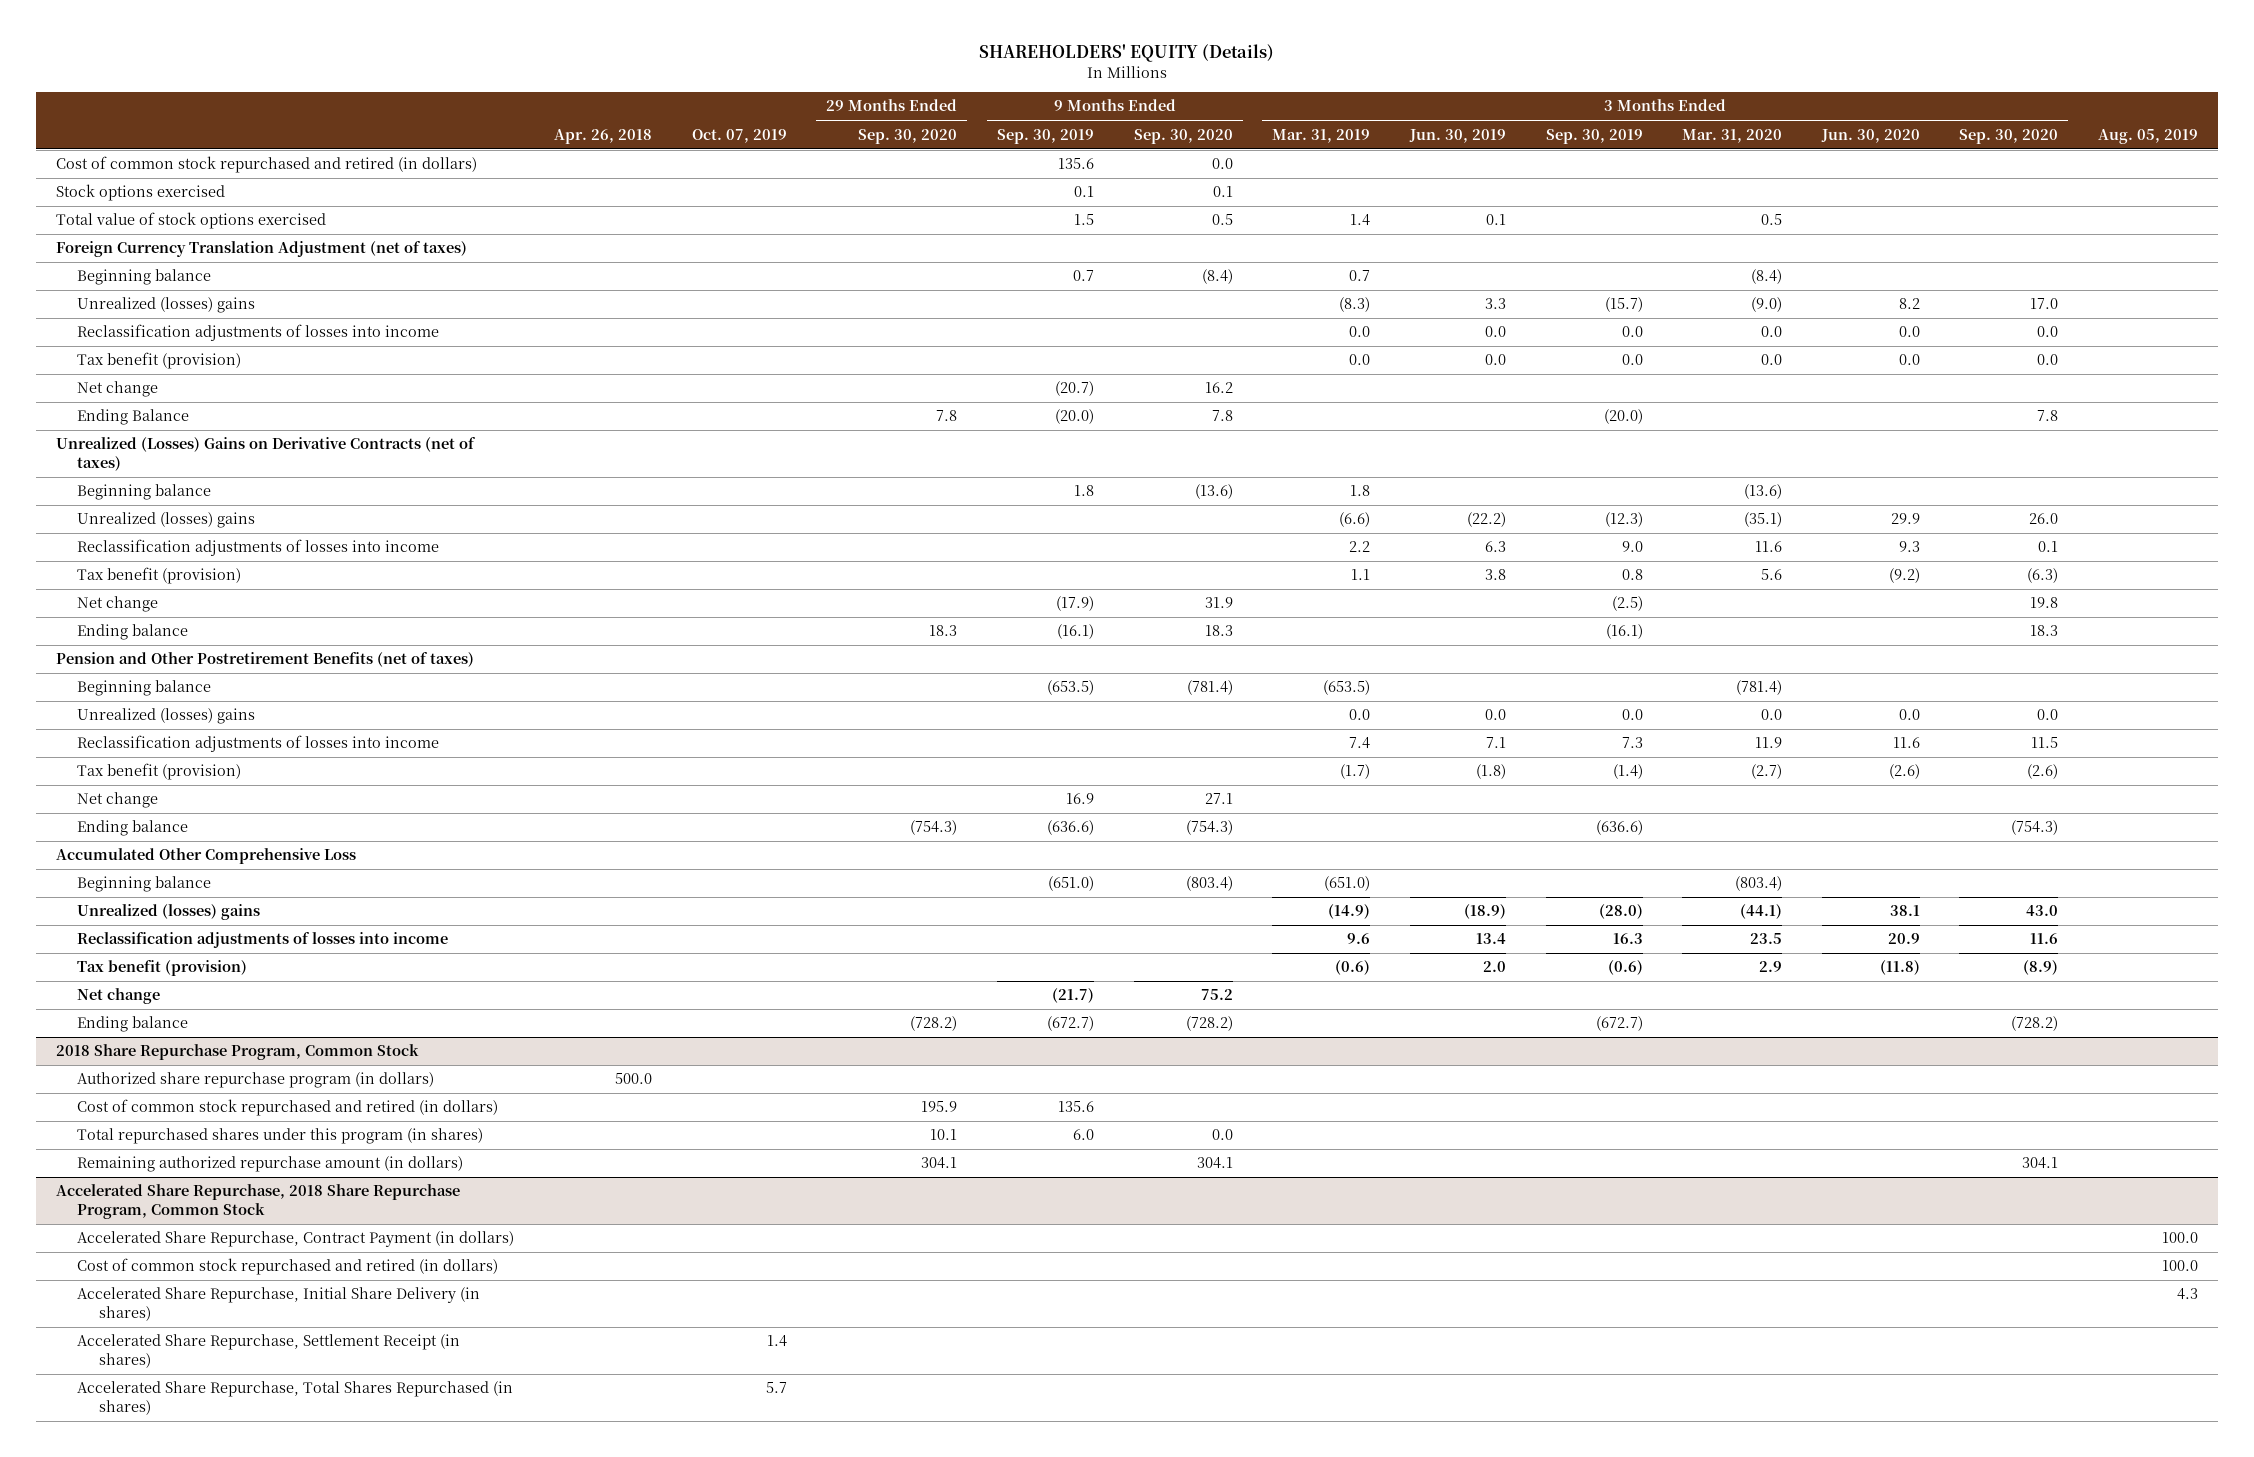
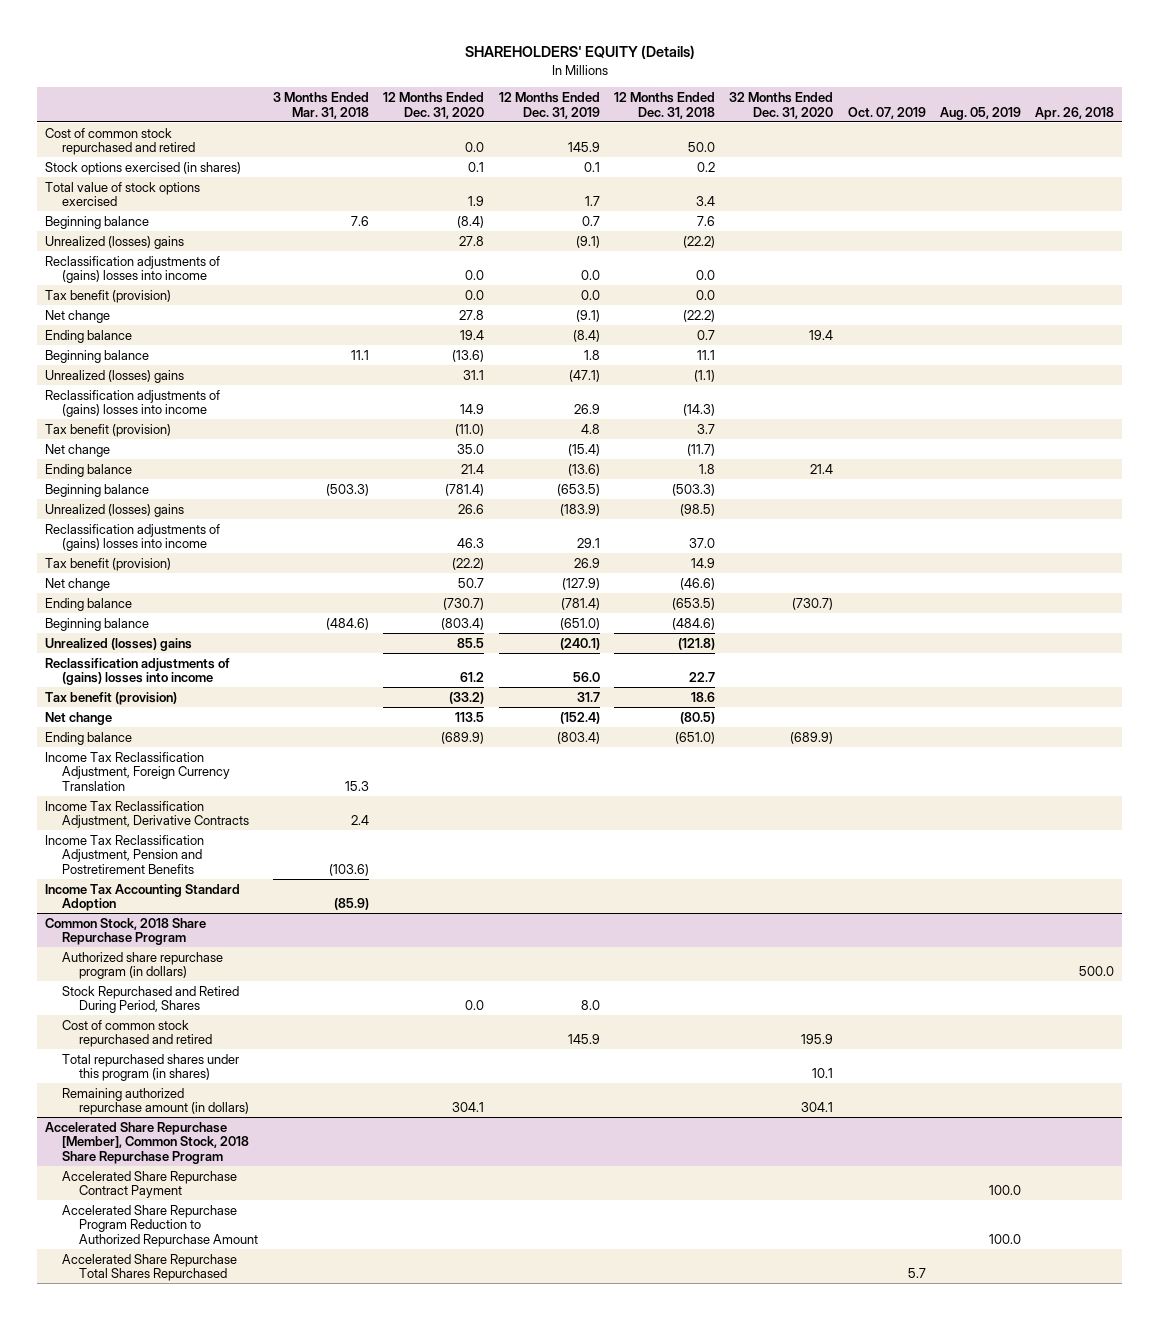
- | Apr. 26, 2018 | Oct. 07, 2019 | 29 Months Ended Sep. 30, 2020 | 9 Months Ended Sep. 30, 2019 | 9 Months Ended Sep. 30, 2020 | 3 Months Ended Mar. 31, 2019 | 3 Months Ended Jun. 30, 2019 | 3 Months Ended Sep. 30, 2019 | 3 Months Ended Mar. 31, 2020 | 3 Months Ended Jun. 30, 2020 | 3 Months Ended Sep. 30, 2020 | Aug. 05, 2019
+ | 3 Months Ended Mar. 31, 2018 | 12 Months Ended Dec. 31, 2020 | 12 Months Ended Dec. 31, 2019 | 12 Months Ended Dec. 31, 2018 | 32 Months Ended Dec. 31, 2020 | Oct. 07, 2019 | Aug. 05, 2019 | Apr. 26, 2018
- Cost of common stock repurchased and retired (in dollars) | | | | 135.6 | 0.0 | | | | | | |
- Stock options exercised | | | | 0.1 | 0.1 | | | | | | |
+ Cost of common stock repurchased and retired | | 0.0 | 145.9 | 50.0 | | | |
+ Stock options exercised (in shares) | | 0.1 | 0.1 | 0.2 | | | |
- Foreign Currency Translation Adjustment (net of taxes)
- Reclassification adjustments of losses into income | | | | | | 0.0 | 0.0 | 0.0 | 0.0 | 0.0 | 0.0 |
+ Reclassification adjustments of (gains) losses into income | | 0.0 | 0.0 | 0.0 | | | |
- Ending Balance | | | 7.8 | (20.0) | 7.8 | | | (20.0) | | | 7.8 |
- Unrealized (Losses) Gains on Derivative Contracts (net of taxes)
+ Ending balance | | 19.4 | (8.4) | 0.7 | 19.4 | | |
- Reclassification adjustments of losses into income | | | | | | 2.2 | 6.3 | 9.0 | 11.6 | 9.3 | 0.1 |
+ Reclassification adjustments of (gains) losses into income | | 14.9 | 26.9 | (14.3) | | | |
- Pension and Other Postretirement Benefits (net of taxes)
- Reclassification adjustments of losses into income | | | | | | 7.4 | 7.1 | 7.3 | 11.9 | 11.6 | 11.5 |
+ Reclassification adjustments of (gains) losses into income | | 46.3 | 29.1 | 37.0 | | | |
- Accumulated Other Comprehensive Loss
- Reclassification adjustments of losses into income | | | | | | 9.6 | 13.4 | 16.3 | 23.5 | 20.9 | 11.6 |
+ Reclassification adjustments of (gains) losses into income | | 61.2 | 56.0 | 22.7 | | | |
- 2018 Share Repurchase Program, Common Stock
+ Income Tax Reclassification Adjustment, Foreign Currency Translation | 15.3 | | | | | | |
+ Income Tax Reclassification Adjustment, Derivative Contracts | 2.4 | | | | | | |
+ Income Tax Reclassification Adjustment, Pension and Postretirement Benefits | (103.6) | | | | | | |
+ Income Tax Accounting Standard Adoption | (85.9) | | | | | | |
+ Common Stock, 2018 Share Repurchase Program
- Cost of common stock repurchased and retired (in dollars) | | | 195.9 | 135.6 | | | | | | | |
+ Stock Repurchased and Retired During Period, Shares | | 0.0 | 8.0 | | | | |
+ Cost of common stock repurchased and retired | | | 145.9 | | 195.9 | | |
- Accelerated Share Repurchase, 2018 Share Repurchase Program, Common Stock
- Accelerated Share Repurchase, Contract Payment (in dollars) | | | | | | | | | | | | 100.0
- Cost of common stock repurchased and retired (in dollars) | | | | | | | | | | | | 100.0
- Accelerated Share Repurchase, Initial Share Delivery (in shares) | | | | | | | | | | | | 4.3
- Accelerated Share Repurchase, Settlement Receipt (in shares) | | 1.4 | | | | | | | | | |
- Accelerated Share Repurchase, Total Shares Repurchased (in shares) | | 5.7 | | | | | | | | | |
+ Accelerated Share Repurchase [Member], Common Stock, 2018 Share Repurchase Program
+ Accelerated Share Repurchase Contract Payment | | | | | | | 100.0 |
+ Accelerated Share Repurchase Program Reduction to Authorized Repurchase Amount | | | | | | | 100.0 |
+ Accelerated Share Repurchase Total Shares Repurchased | | | | | | 5.7 | |

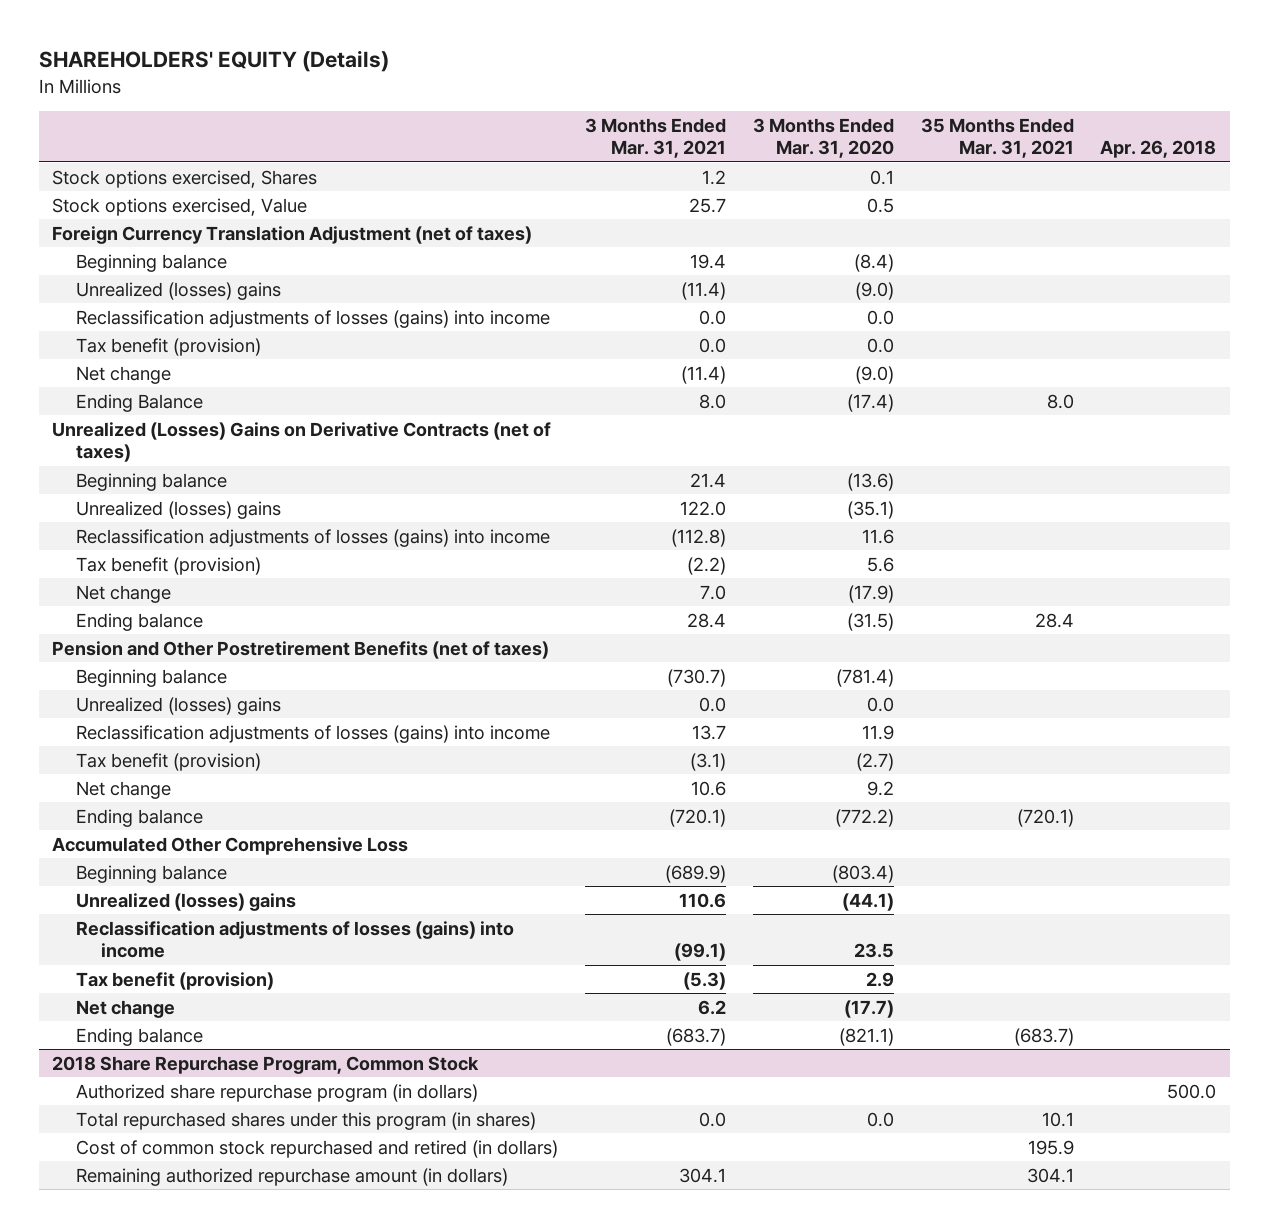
- | 3 Months Ended Mar. 31, 2018 | 12 Months Ended Dec. 31, 2020 | 12 Months Ended Dec. 31, 2019 | 12 Months Ended Dec. 31, 2018 | 32 Months Ended Dec. 31, 2020 | Oct. 07, 2019 | Aug. 05, 2019 | Apr. 26, 2018
+ | 3 Months Ended Mar. 31, 2021 | 3 Months Ended Mar. 31, 2020 | 35 Months Ended Mar. 31, 2021 | Apr. 26, 2018
- Cost of common stock repurchased and retired | | 0.0 | 145.9 | 50.0 | | | |
- Stock options exercised (in shares) | | 0.1 | 0.1 | 0.2 | | | |
- Total value of stock options exercised | | 1.9 | 1.7 | 3.4 | | | |
+ Stock options exercised, Shares | 1.2 | 0.1 | |
+ Stock options exercised, Value | 25.7 | 0.5 | |
+ Foreign Currency Translation Adjustment (net of taxes)
- Reclassification adjustments of (gains) losses into income | | 0.0 | 0.0 | 0.0 | | | |
+ Reclassification adjustments of losses (gains) into income | 0.0 | 0.0 | |
- Ending balance | | 19.4 | (8.4) | 0.7 | 19.4 | | |
+ Ending Balance | 8.0 | (17.4) | 8.0 |
+ Unrealized (Losses) Gains on Derivative Contracts (net of taxes)
- Reclassification adjustments of (gains) losses into income | | 14.9 | 26.9 | (14.3) | | | |
+ Reclassification adjustments of losses (gains) into income | (112.8) | 11.6 | |
+ Pension and Other Postretirement Benefits (net of taxes)
- Reclassification adjustments of (gains) losses into income | | 46.3 | 29.1 | 37.0 | | | |
+ Reclassification adjustments of losses (gains) into income | 13.7 | 11.9 | |
+ Accumulated Other Comprehensive Loss
- Reclassification adjustments of (gains) losses into income | | 61.2 | 56.0 | 22.7 | | | |
+ Reclassification adjustments of losses (gains) into income | (99.1) | 23.5 | |
- Income Tax Reclassification Adjustment, Foreign Currency Translation | 15.3 | | | | | | |
- Income Tax Reclassification Adjustment, Derivative Contracts | 2.4 | | | | | | |
- Income Tax Reclassification Adjustment, Pension and Postretirement Benefits | (103.6) | | | | | | |
- Income Tax Accounting Standard Adoption | (85.9) | | | | | | |
- Common Stock, 2018 Share Repurchase Program
+ 2018 Share Repurchase Program, Common Stock
- Stock Repurchased and Retired During Period, Shares | | 0.0 | 8.0 | | | | |
- Cost of common stock repurchased and retired | | | 145.9 | | 195.9 | | |
+ Cost of common stock repurchased and retired (in dollars) | | | 195.9 |
- Accelerated Share Repurchase [Member], Common Stock, 2018 Share Repurchase Program
- Accelerated Share Repurchase Contract Payment | | | | | | | 100.0 |
- Accelerated Share Repurchase Program Reduction to Authorized Repurchase Amount | | | | | | | 100.0 |
- Accelerated Share Repurchase Total Shares Repurchased | | | | | | 5.7 | |

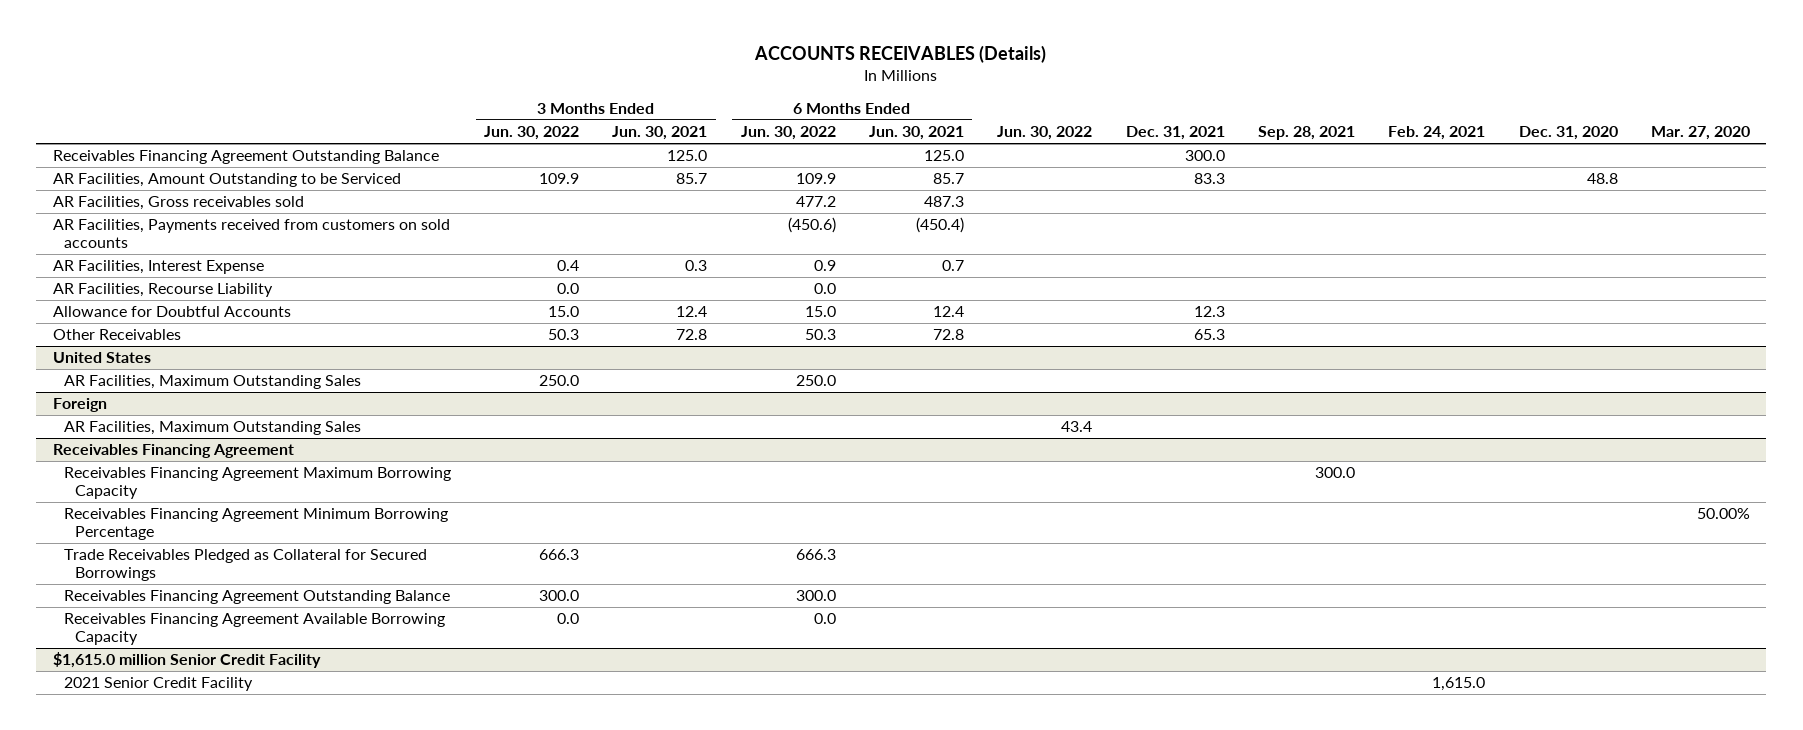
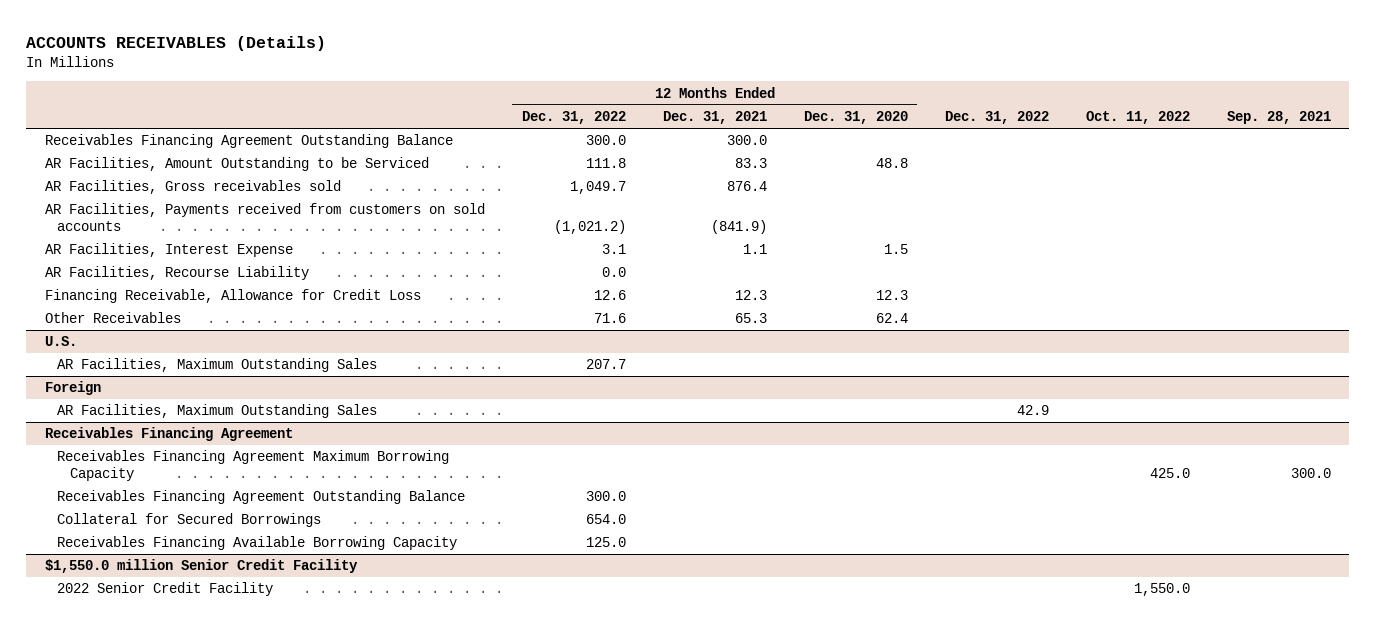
- | 3 Months Ended Jun. 30, 2022 | 3 Months Ended Jun. 30, 2021 | 6 Months Ended Jun. 30, 2022 | 6 Months Ended Jun. 30, 2021 | Jun. 30, 2022 | Dec. 31, 2021 | Sep. 28, 2021 | Feb. 24, 2021 | Dec. 31, 2020 | Mar. 27, 2020
+ | 12 Months Ended Dec. 31, 2022 | 12 Months Ended Dec. 31, 2021 | 12 Months Ended Dec. 31, 2020 | Dec. 31, 2022 | Oct. 11, 2022 | Sep. 28, 2021
- Allowance for Doubtful Accounts | 15.0 | 12.4 | 15.0 | 12.4 | | 12.3 | | | |
+ Financing Receivable, Allowance for Credit Loss | 12.6 | 12.3 | 12.3 | | |
- United States
+ U.S.
@ Receivables Financing Agreement
- Receivables Financing Agreement Minimum Borrowing Percentage | | | | | | | | | | 50.00%
- Trade Receivables Pledged as Collateral for Secured Borrowings | 666.3 | | 666.3 | | | | | | |
- Receivables Financing Agreement Available Borrowing Capacity | 0.0 | | 0.0 | | | | | | |
- $1,615.0 million Senior Credit Facility
- 2021 Senior Credit Facility | | | | | | | | 1,615.0 | |
@ Receivables Financing Agreement
+ Collateral for Secured Borrowings | 654.0 | | | | |
+ Receivables Financing Available Borrowing Capacity | 125.0 | | | | |
+ $1,550.0 million Senior Credit Facility
+ 2022 Senior Credit Facility | | | | | 1,550.0 |

